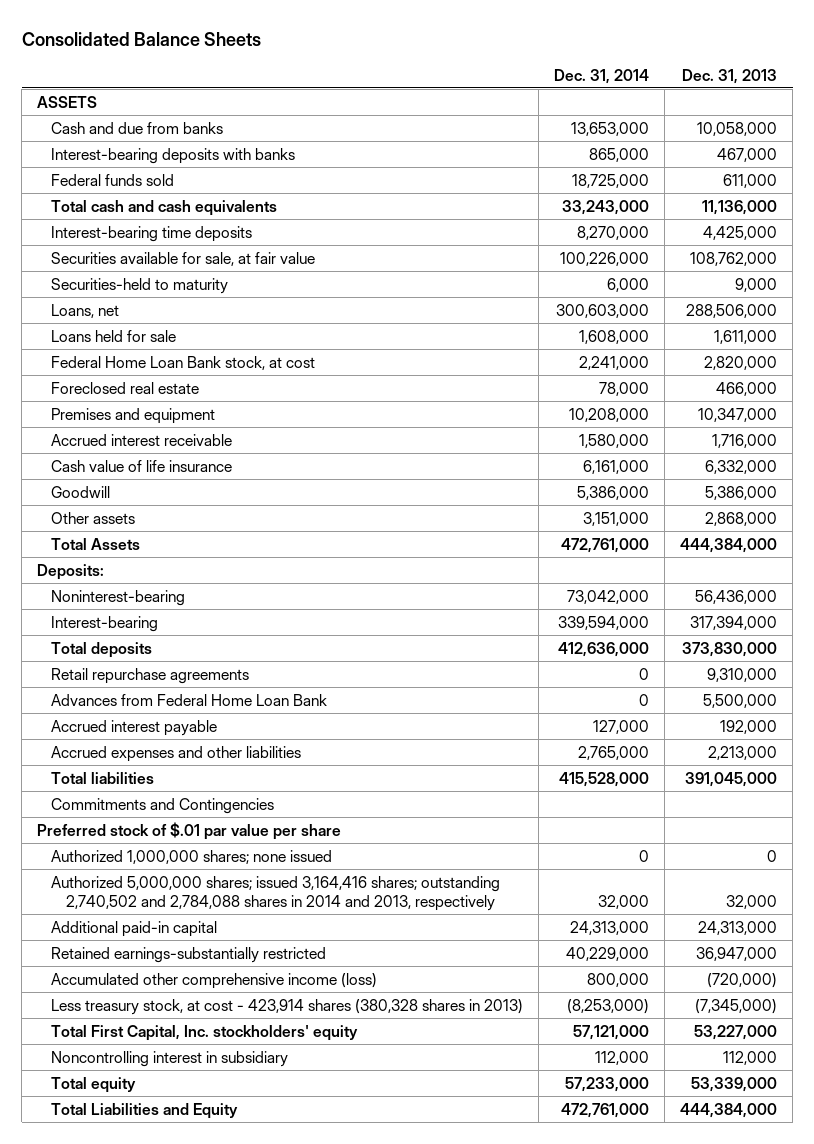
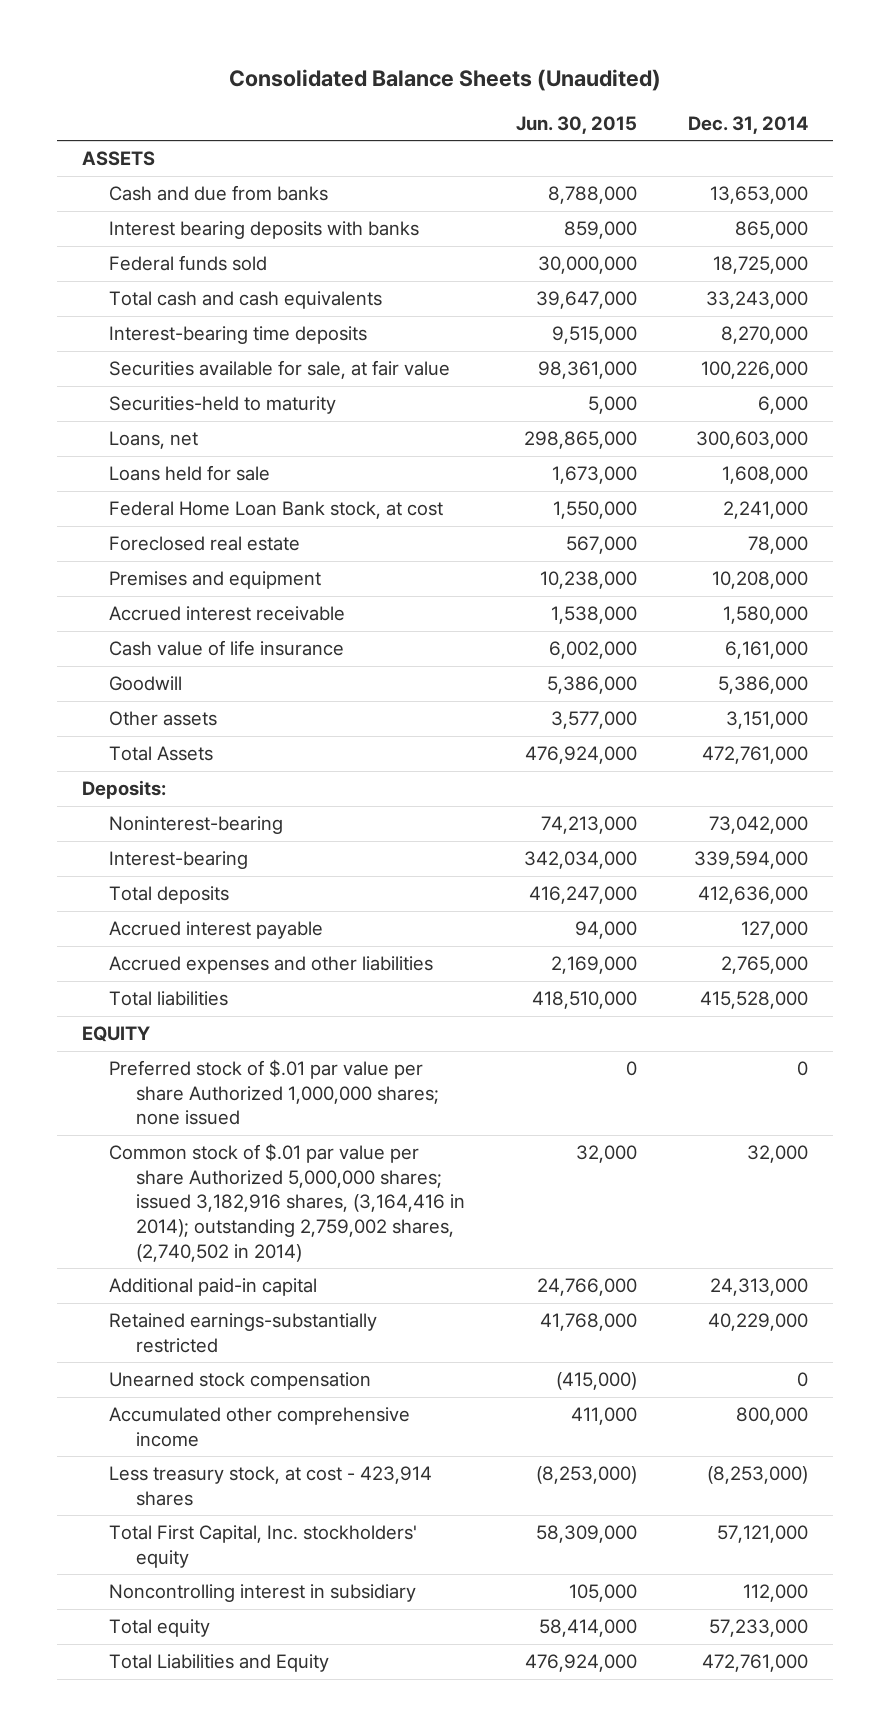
- Consolidated Balance Sheets
+ Consolidated Balance Sheets (Unaudited)
- | Dec. 31, 2014 | Dec. 31, 2013
+ | Jun. 30, 2015 | Dec. 31, 2014
- Interest-bearing deposits with banks | 865,000 | 467,000
+ Interest bearing deposits with banks | 859,000 | 865,000
- Retail repurchase agreements | 0 | 9,310,000
- Advances from Federal Home Loan Bank | 0 | 5,500,000
- Commitments and Contingencies
- Preferred stock of $.01 par value per share
- Authorized 1,000,000 shares; none issued | 0 | 0
- Authorized 5,000,000 shares; issued 3,164,416 shares; outstanding 2,740,502 and 2,784,088 shares in 2014 and 2013, respectively | 32,000 | 32,000
+ EQUITY
+ Preferred stock of $.01 par value per share Authorized 1,000,000 shares; none issued | 0 | 0
+ Common stock of $.01 par value per share Authorized 5,000,000 shares; issued 3,182,916 shares, (3,164,416 in 2014); outstanding 2,759,002 shares, (2,740,502 in 2014) | 32,000 | 32,000
- Accumulated other comprehensive income (loss) | 800,000 | (720,000)
- Less treasury stock, at cost - 423,914 shares (380,328 shares in 2013) | (8,253,000) | (7,345,000)
+ Unearned stock compensation | (415,000) | 0
+ Accumulated other comprehensive income | 411,000 | 800,000
+ Less treasury stock, at cost - 423,914 shares | (8,253,000) | (8,253,000)

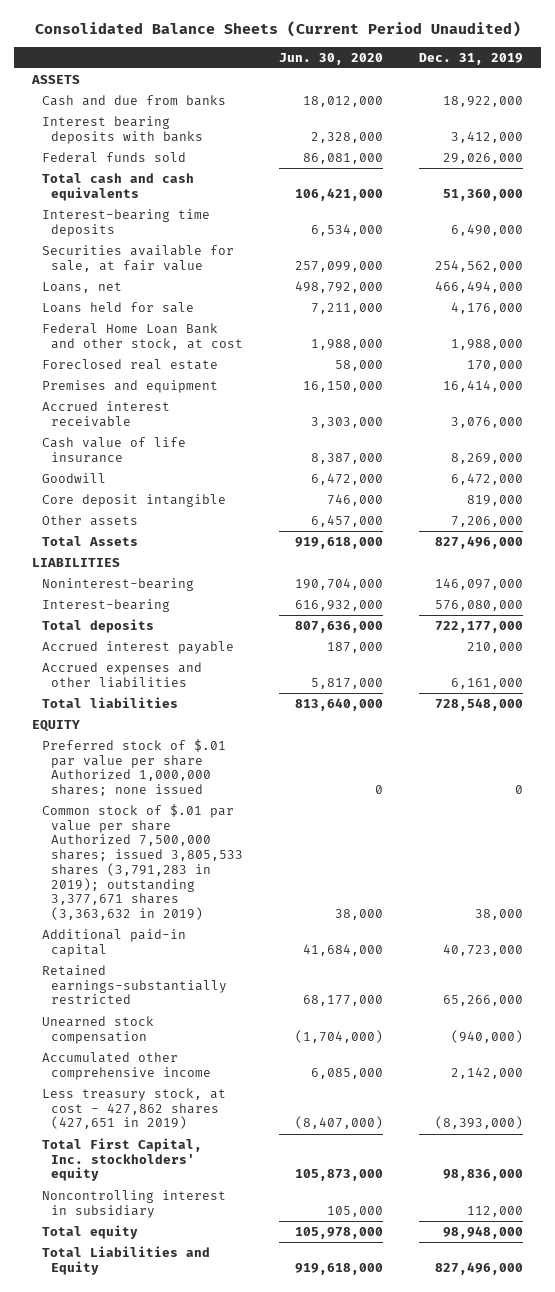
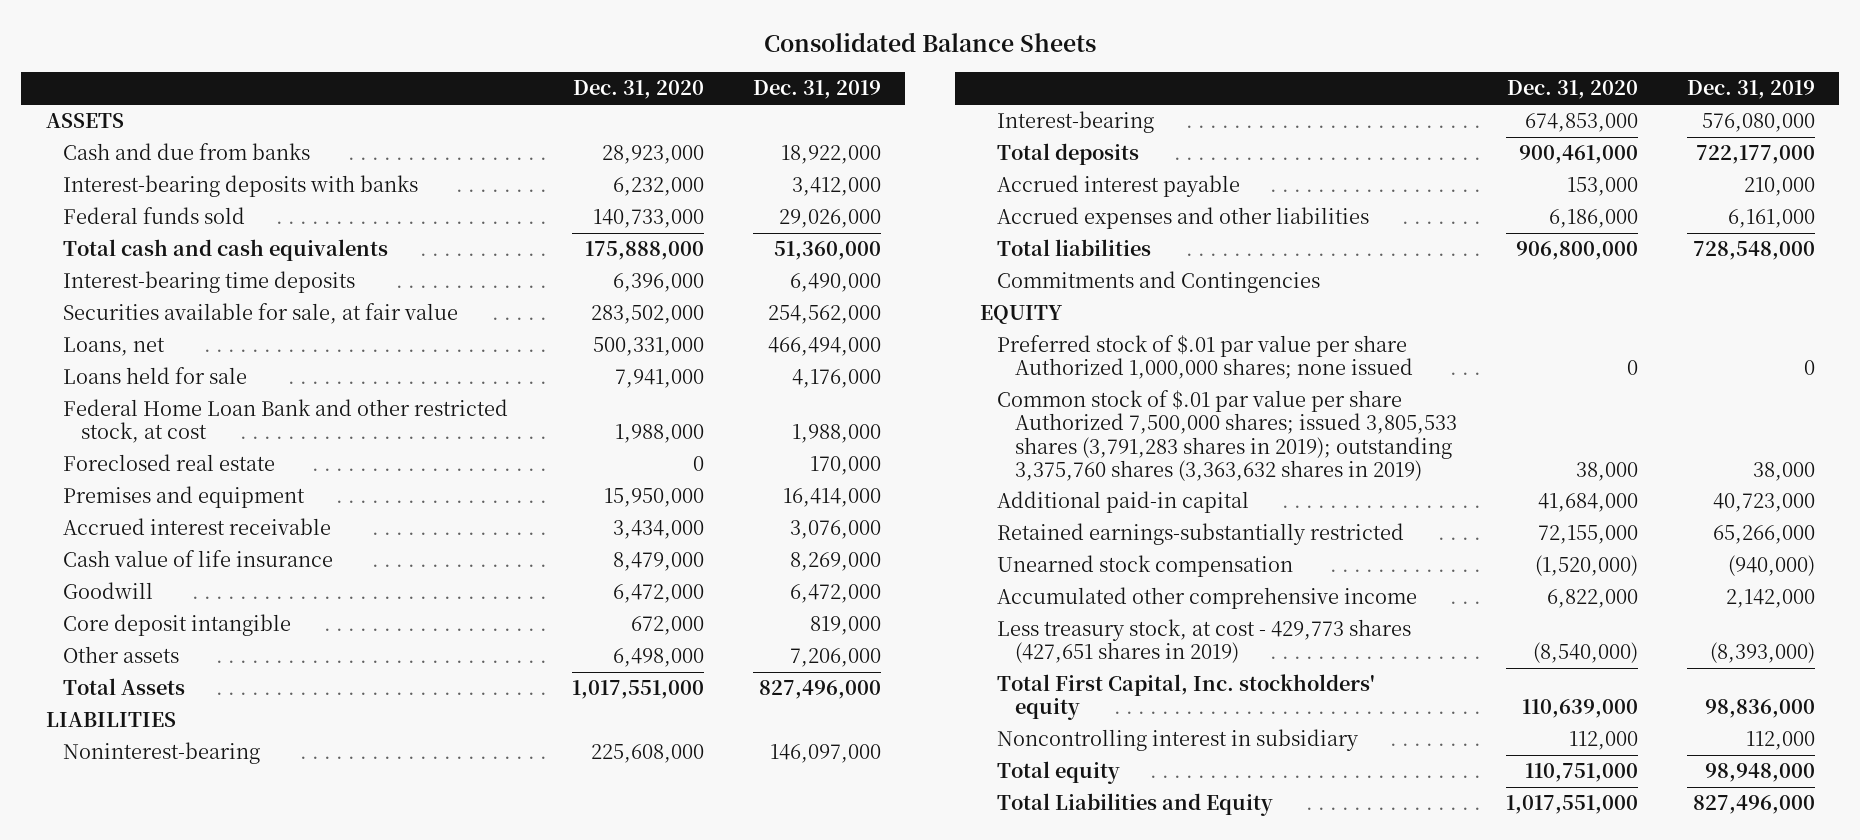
- Consolidated Balance Sheets (Current Period Unaudited)
+ Consolidated Balance Sheets
- | Jun. 30, 2020 | Dec. 31, 2019
+ | Dec. 31, 2020 | Dec. 31, 2019
- Interest bearing deposits with banks | 2,328,000 | 3,412,000
+ Interest-bearing deposits with banks | 6,232,000 | 3,412,000
- Federal Home Loan Bank and other stock, at cost | 1,988,000 | 1,988,000
+ Federal Home Loan Bank and other restricted stock, at cost | 1,988,000 | 1,988,000
+ Commitments and Contingencies
- Common stock of $.01 par value per share Authorized 7,500,000 shares; issued 3,805,533 shares (3,791,283 in 2019); outstanding 3,377,671 shares (3,363,632 in 2019) | 38,000 | 38,000
+ Common stock of $.01 par value per share Authorized 7,500,000 shares; issued 3,805,533 shares (3,791,283 shares in 2019); outstanding 3,375,760 shares (3,363,632 shares in 2019) | 38,000 | 38,000
- Less treasury stock, at cost - 427,862 shares (427,651 in 2019) | (8,407,000) | (8,393,000)
+ Less treasury stock, at cost - 429,773 shares (427,651 shares in 2019) | (8,540,000) | (8,393,000)

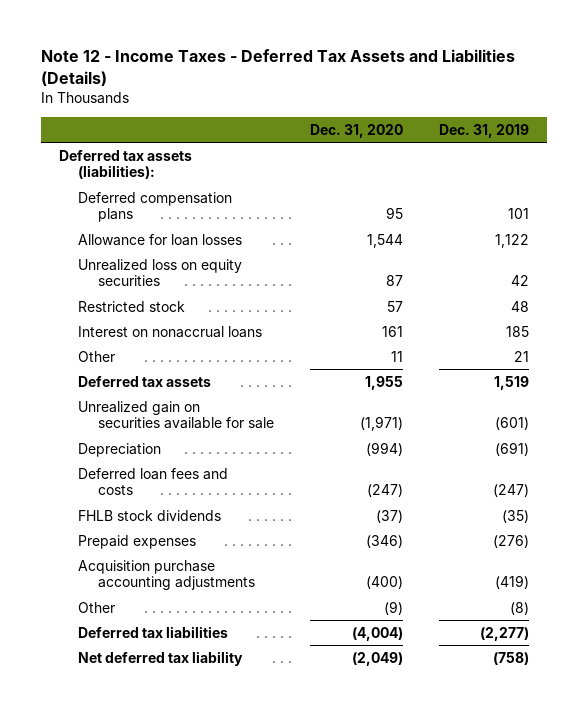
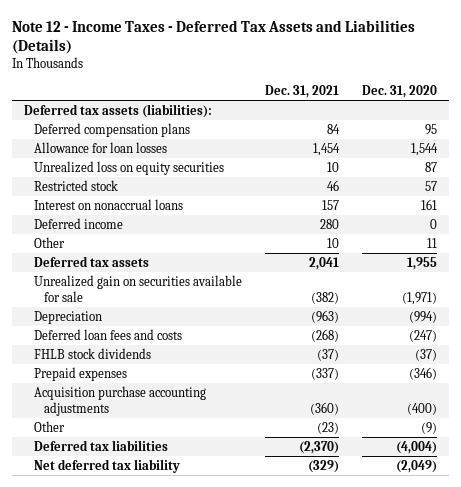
- | Dec. 31, 2020 | Dec. 31, 2019
+ | Dec. 31, 2021 | Dec. 31, 2020
+ Deferred income | 280 | 0

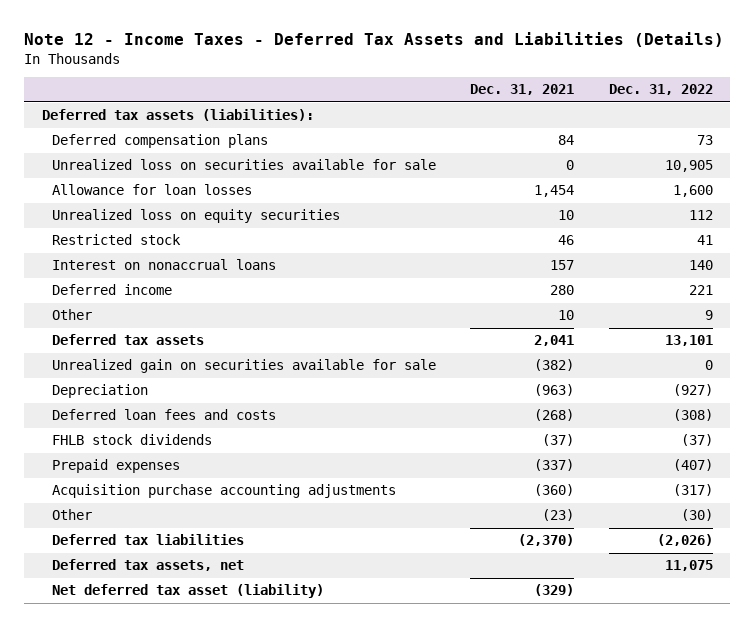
- | Dec. 31, 2021 | Dec. 31, 2020
+ | Dec. 31, 2021 | Dec. 31, 2022
+ Unrealized loss on securities available for sale | 0 | 10,905
- Net deferred tax liability | (329) | (2,049)
+ Deferred tax assets, net | | 11,075
+ Net deferred tax asset (liability) | (329) |

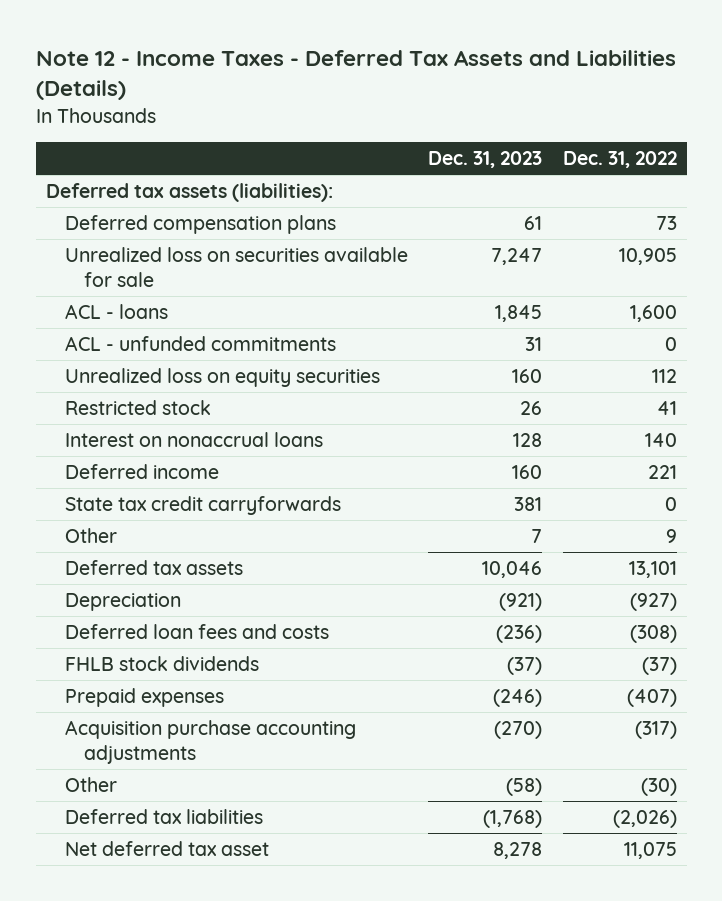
- | Dec. 31, 2021 | Dec. 31, 2022
+ | Dec. 31, 2023 | Dec. 31, 2022
- Allowance for loan losses | 1,454 | 1,600
+ ACL - loans | 1,845 | 1,600
+ ACL - unfunded commitments | 31 | 0
+ State tax credit carryforwards | 381 | 0
- Unrealized gain on securities available for sale | (382) | 0
- Deferred tax assets, net | | 11,075
- Net deferred tax asset (liability) | (329) |
+ Net deferred tax asset | 8,278 | 11,075

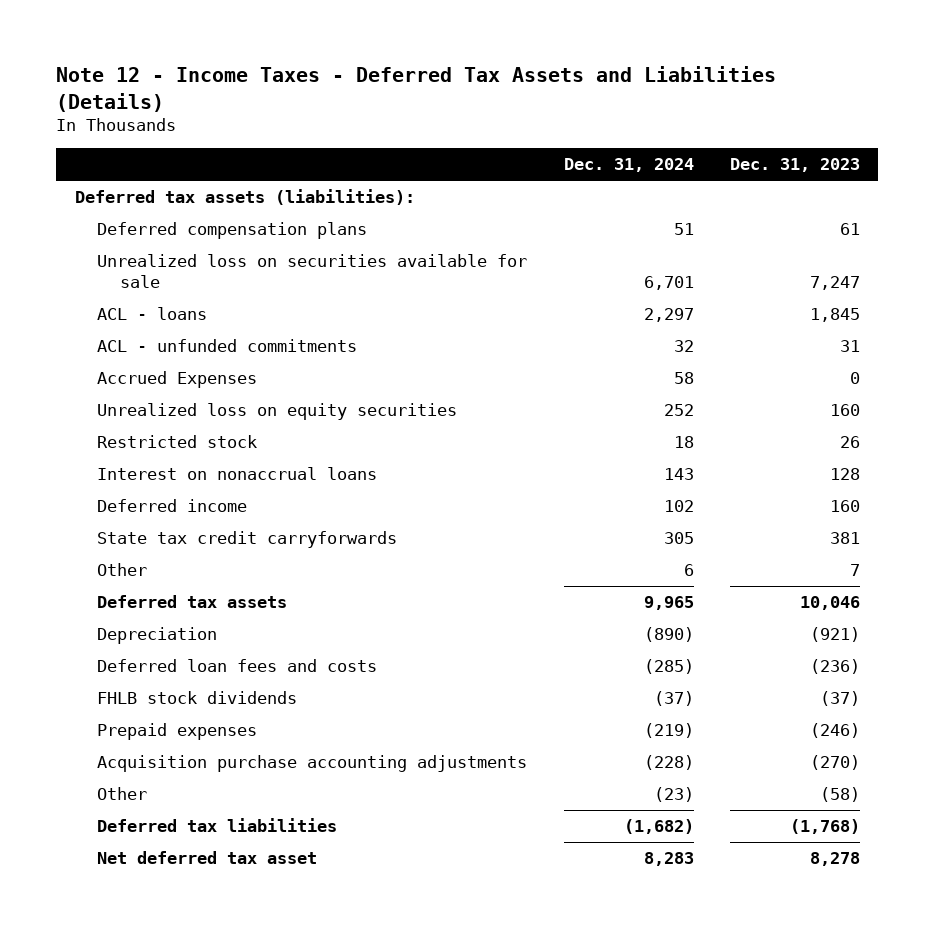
- | Dec. 31, 2023 | Dec. 31, 2022
+ | Dec. 31, 2024 | Dec. 31, 2023
+ Accrued Expenses | 58 | 0

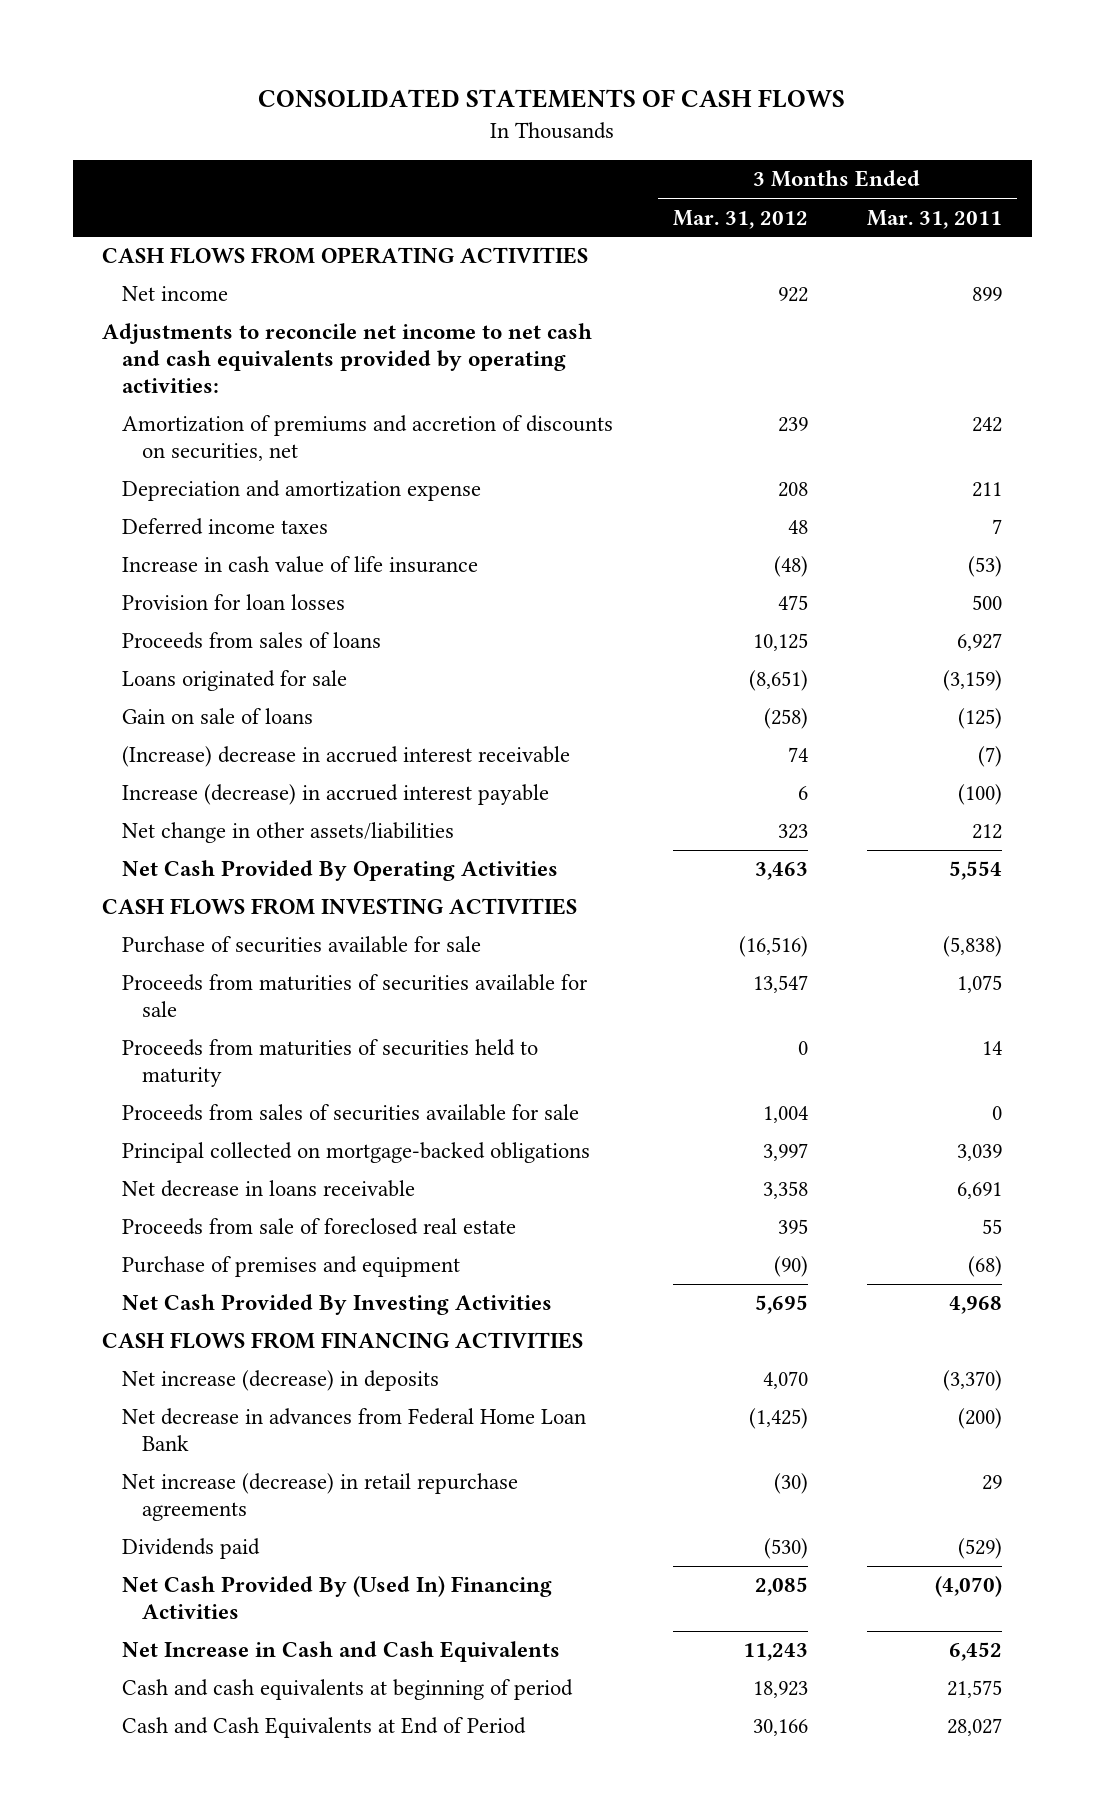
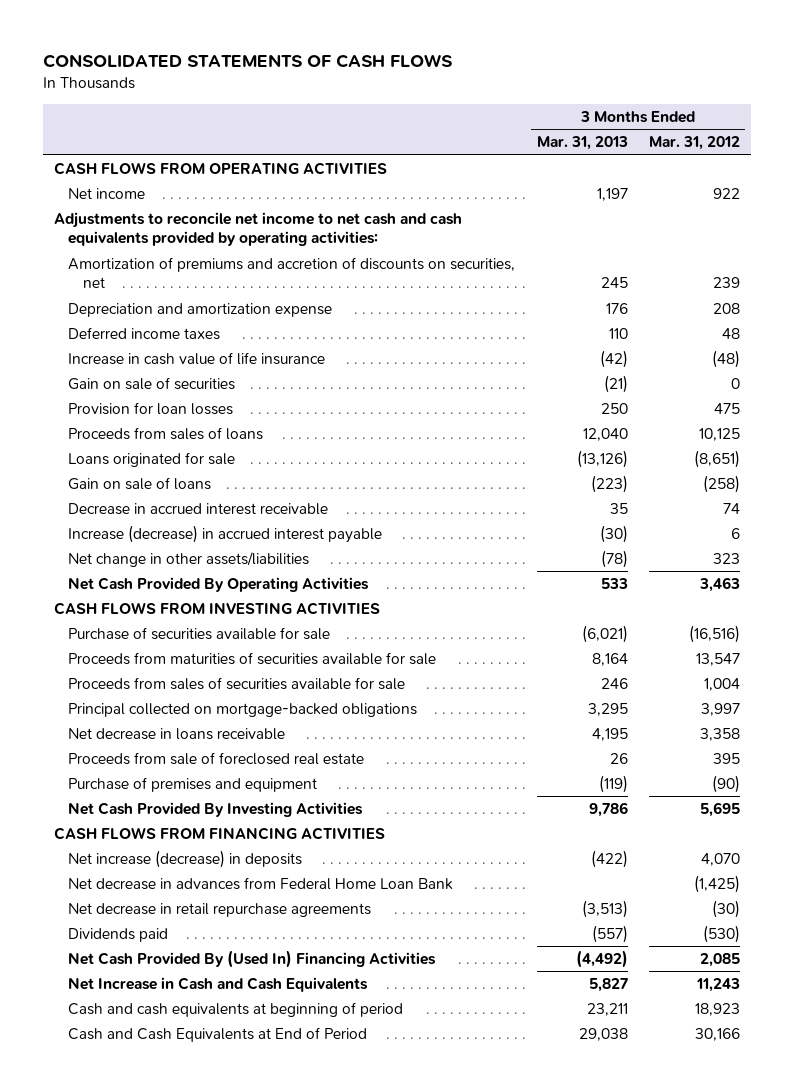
- | 3 Months Ended Mar. 31, 2012 | 3 Months Ended Mar. 31, 2011
+ | 3 Months Ended Mar. 31, 2013 | 3 Months Ended Mar. 31, 2012
+ Gain on sale of securities | (21) | 0
- (Increase) decrease in accrued interest receivable | 74 | (7)
+ Decrease in accrued interest receivable | 35 | 74
- Proceeds from maturities of securities held to maturity | 0 | 14
- Net increase (decrease) in retail repurchase agreements | (30) | 29
+ Net decrease in retail repurchase agreements | (3,513) | (30)

